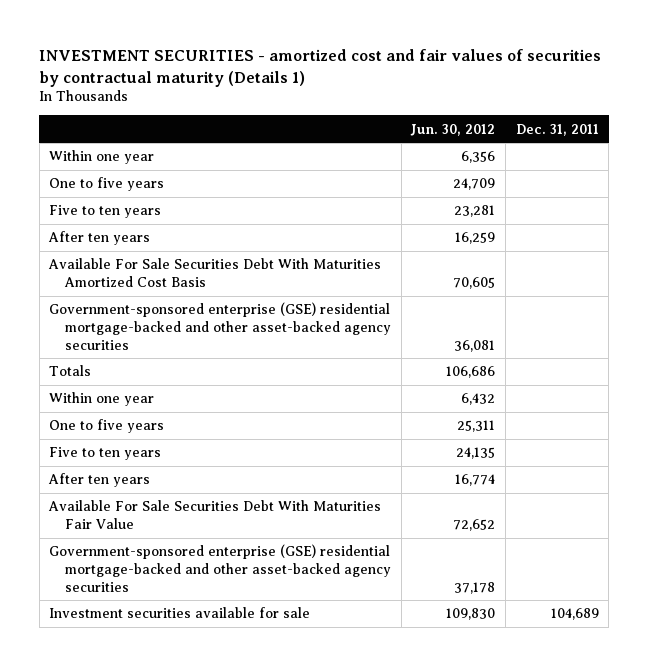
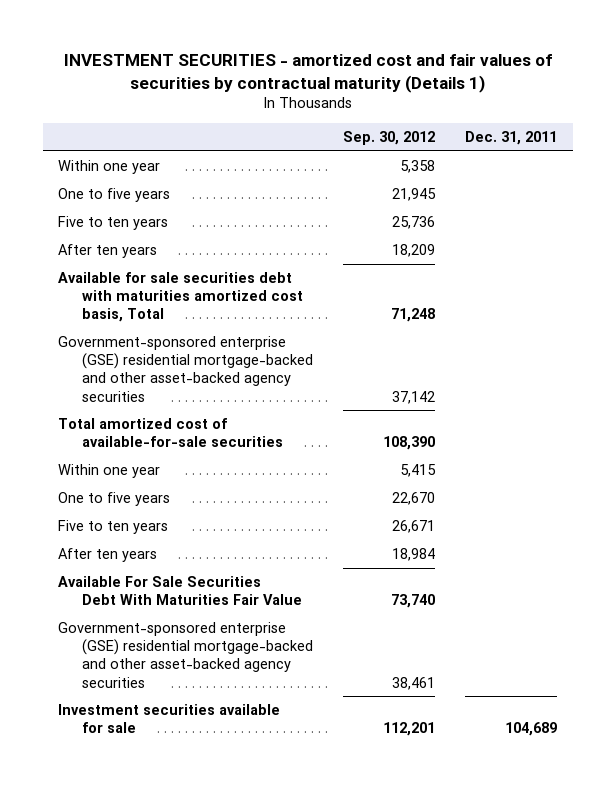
- | Jun. 30, 2012 | Dec. 31, 2011
+ | Sep. 30, 2012 | Dec. 31, 2011
- Available For Sale Securities Debt With Maturities Amortized Cost Basis | 70,605 |
+ Available for sale securities debt with maturities amortized cost basis, Total | 71,248 |
- Totals | 106,686 |
+ Total amortized cost of available-for-sale securities | 108,390 |

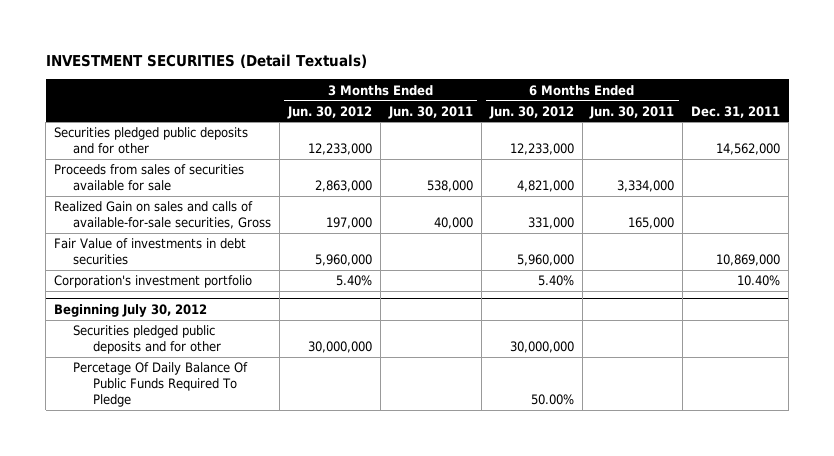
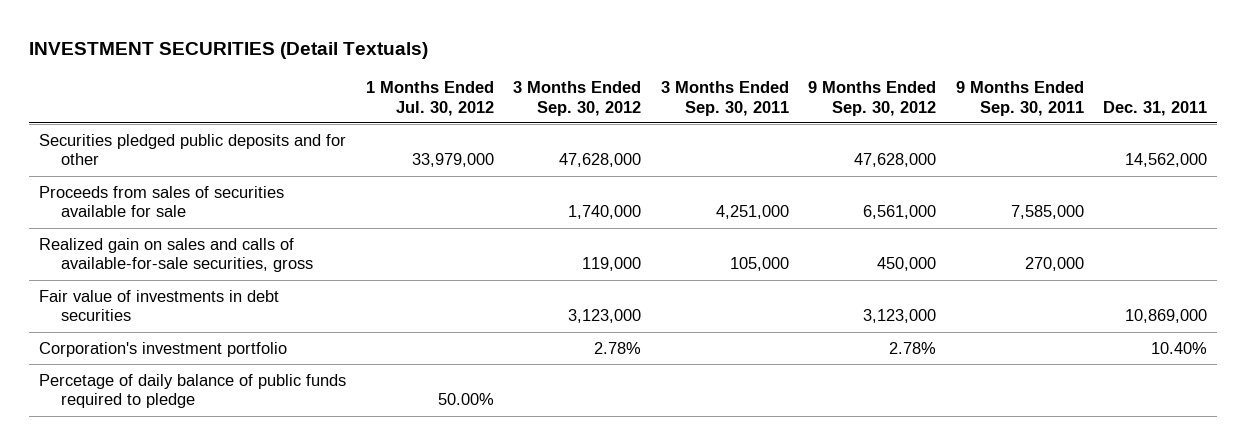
- | 3 Months Ended Jun. 30, 2012 | 3 Months Ended Jun. 30, 2011 | 6 Months Ended Jun. 30, 2012 | 6 Months Ended Jun. 30, 2011 | Dec. 31, 2011
+ | 1 Months Ended Jul. 30, 2012 | 3 Months Ended Sep. 30, 2012 | 3 Months Ended Sep. 30, 2011 | 9 Months Ended Sep. 30, 2012 | 9 Months Ended Sep. 30, 2011 | Dec. 31, 2011
- Realized Gain on sales and calls of available-for-sale securities, Gross | 197,000 | 40,000 | 331,000 | 165,000 |
- Fair Value of investments in debt securities | 5,960,000 | | 5,960,000 | | 10,869,000
+ Realized gain on sales and calls of available-for-sale securities, gross | | 119,000 | 105,000 | 450,000 | 270,000 |
+ Fair value of investments in debt securities | | 3,123,000 | | 3,123,000 | | 10,869,000
- Beginning July 30, 2012
- Securities pledged public deposits and for other | 30,000,000 | | 30,000,000 | |
- Percetage Of Daily Balance Of Public Funds Required To Pledge | | | 50.00% | |
+ Percetage of daily balance of public funds required to pledge | 50.00% | | | | |

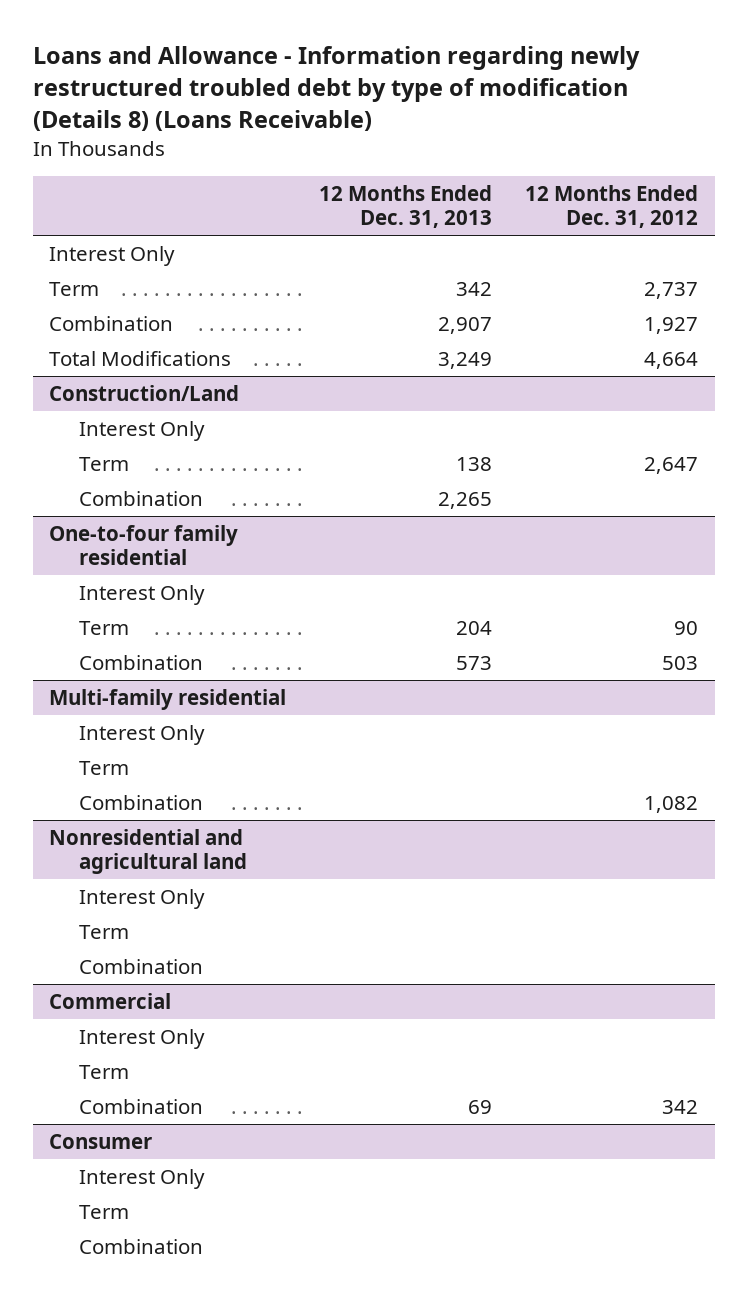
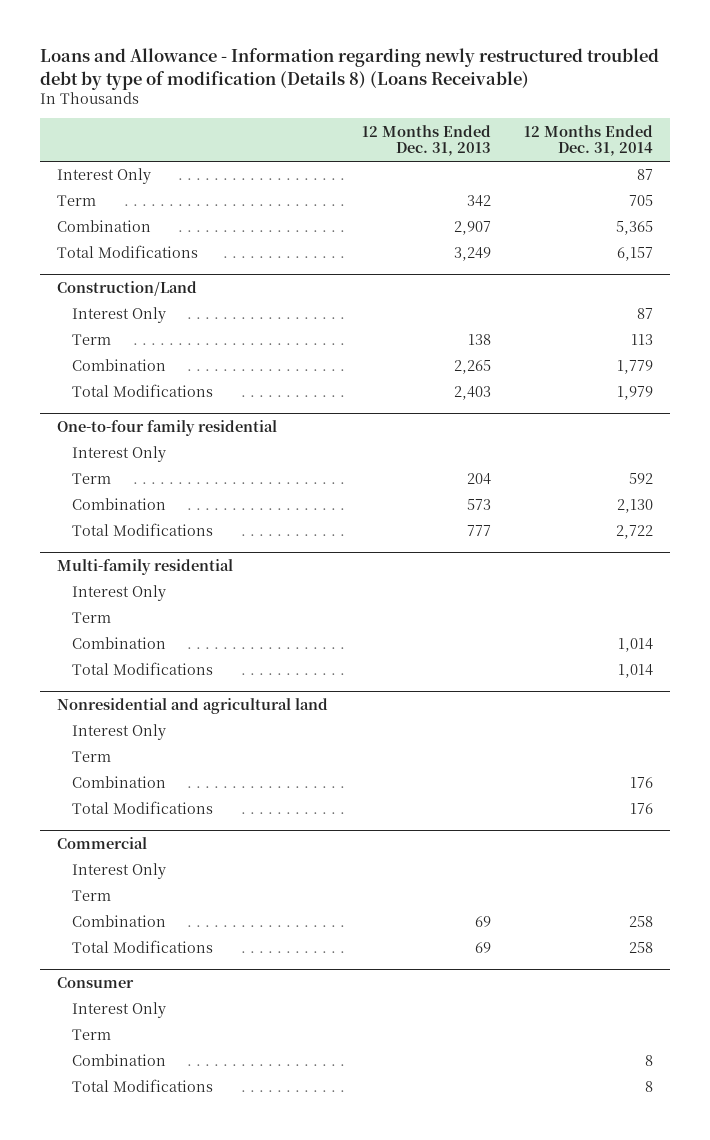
- | 12 Months Ended Dec. 31, 2013 | 12 Months Ended Dec. 31, 2012
+ | 12 Months Ended Dec. 31, 2013 | 12 Months Ended Dec. 31, 2014
@ Construction/Land
+ Total Modifications | 2,403 | 1,979
@ One-to-four family residential
+ Total Modifications | 777 | 2,722
@ Multi-family residential
+ Total Modifications | | 1,014
@ Nonresidential and agricultural land
+ Total Modifications | | 176
@ Commercial
+ Total Modifications | 69 | 258
@ Consumer
+ Total Modifications | | 8

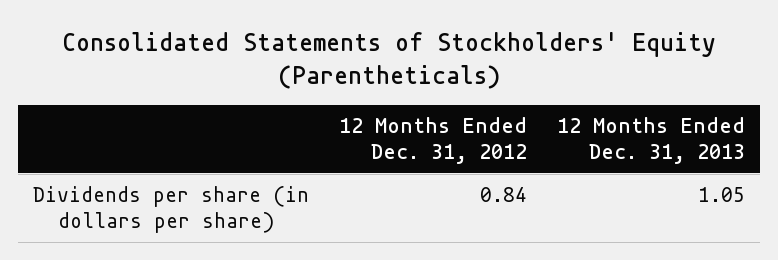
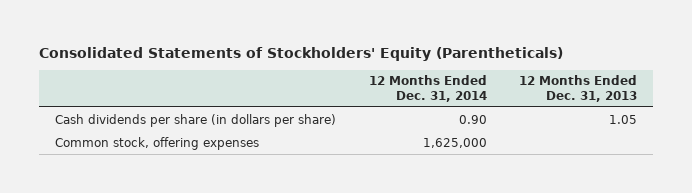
- | 12 Months Ended Dec. 31, 2012 | 12 Months Ended Dec. 31, 2013
+ | 12 Months Ended Dec. 31, 2014 | 12 Months Ended Dec. 31, 2013
- Dividends per share (in dollars per share) | 0.84 | 1.05
+ Cash dividends per share (in dollars per share) | 0.90 | 1.05
+ Common stock, offering expenses | 1,625,000 |

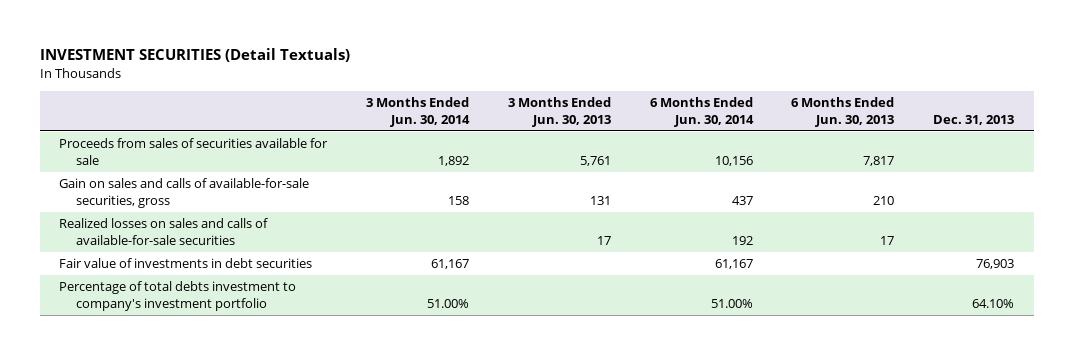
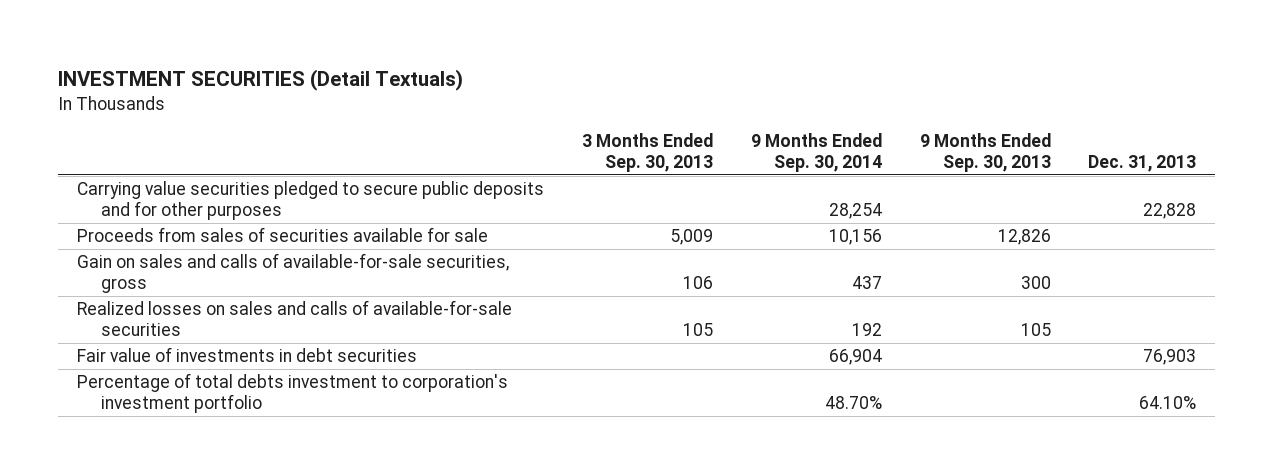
- | 3 Months Ended Jun. 30, 2014 | 3 Months Ended Jun. 30, 2013 | 6 Months Ended Jun. 30, 2014 | 6 Months Ended Jun. 30, 2013 | Dec. 31, 2013
+ | 3 Months Ended Sep. 30, 2013 | 9 Months Ended Sep. 30, 2014 | 9 Months Ended Sep. 30, 2013 | Dec. 31, 2013
+ Carrying value securities pledged to secure public deposits and for other purposes | | 28,254 | | 22,828
- Percentage of total debts investment to company's investment portfolio | 51.00% | | 51.00% | | 64.10%
+ Percentage of total debts investment to corporation's investment portfolio | | 48.70% | | 64.10%

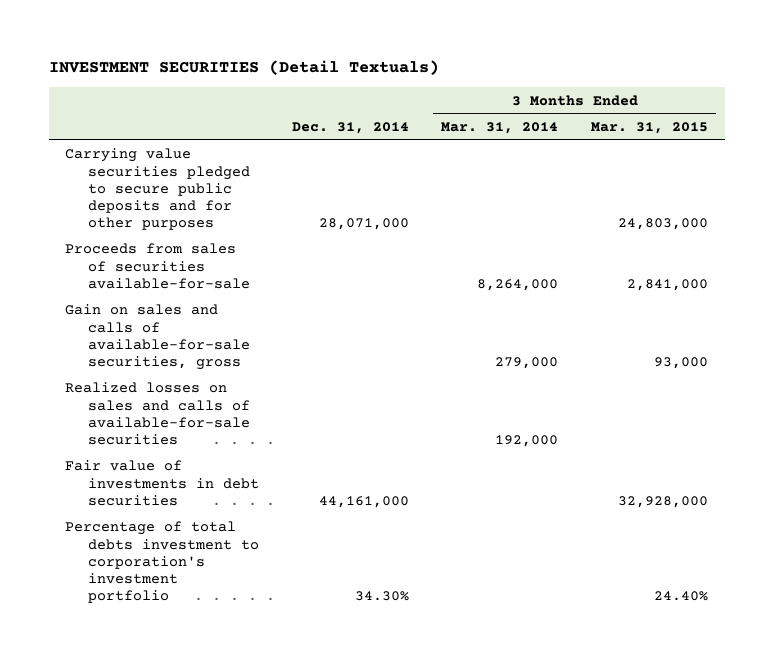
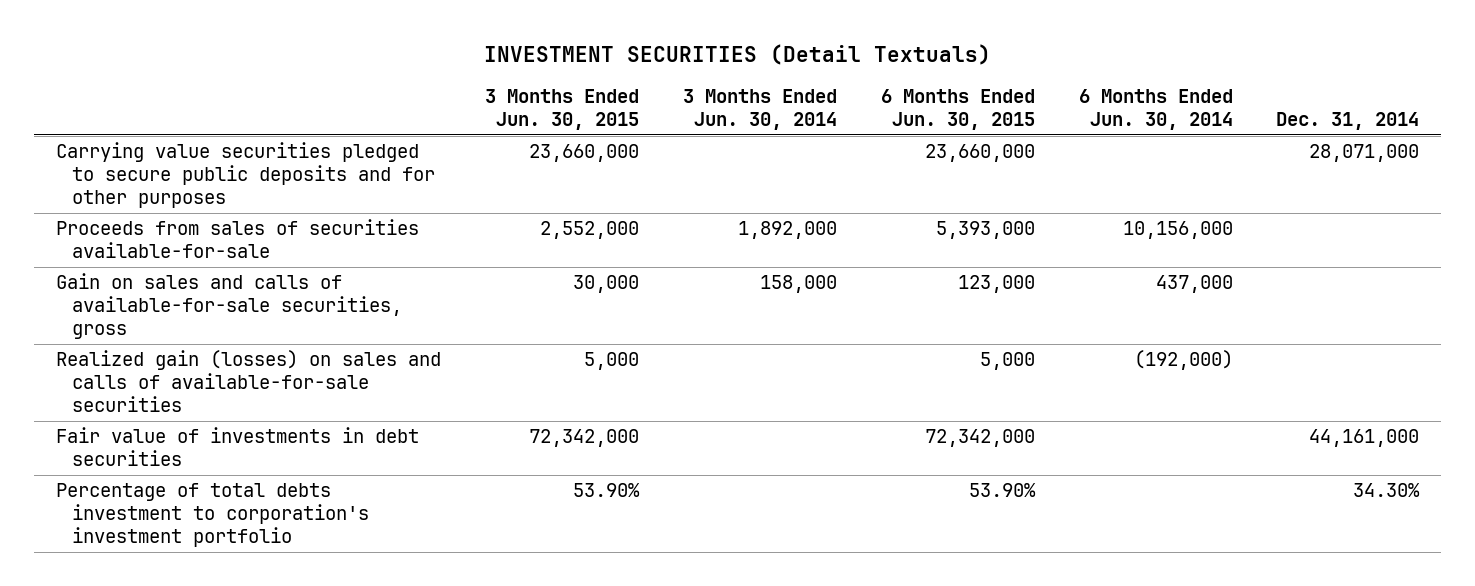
- | Dec. 31, 2014 | 3 Months Ended Mar. 31, 2014 | 3 Months Ended Mar. 31, 2015
+ | 3 Months Ended Jun. 30, 2015 | 3 Months Ended Jun. 30, 2014 | 6 Months Ended Jun. 30, 2015 | 6 Months Ended Jun. 30, 2014 | Dec. 31, 2014
- Realized losses on sales and calls of available-for-sale securities | | 192,000 |
+ Realized gain (losses) on sales and calls of available-for-sale securities | 5,000 | | 5,000 | (192,000) |

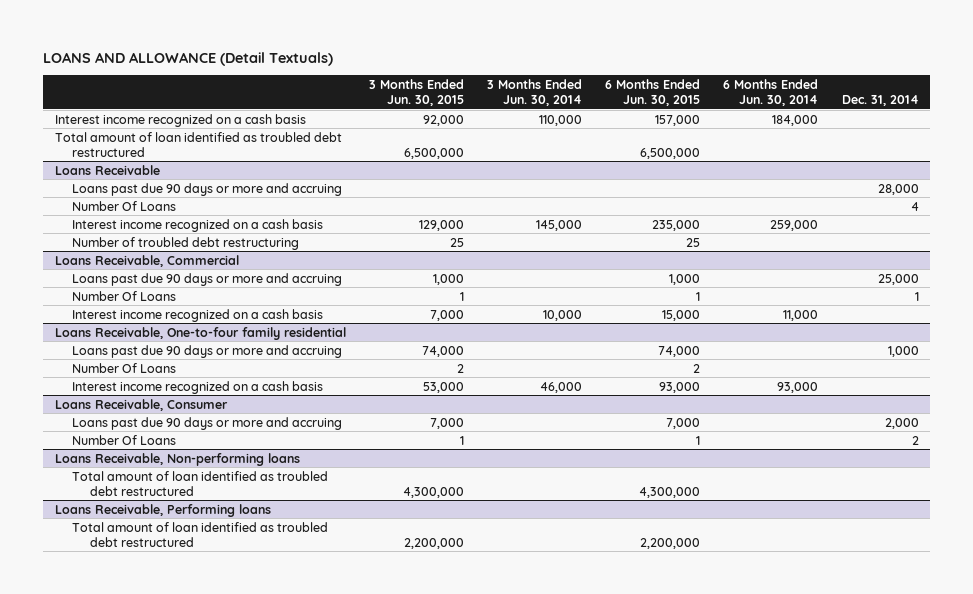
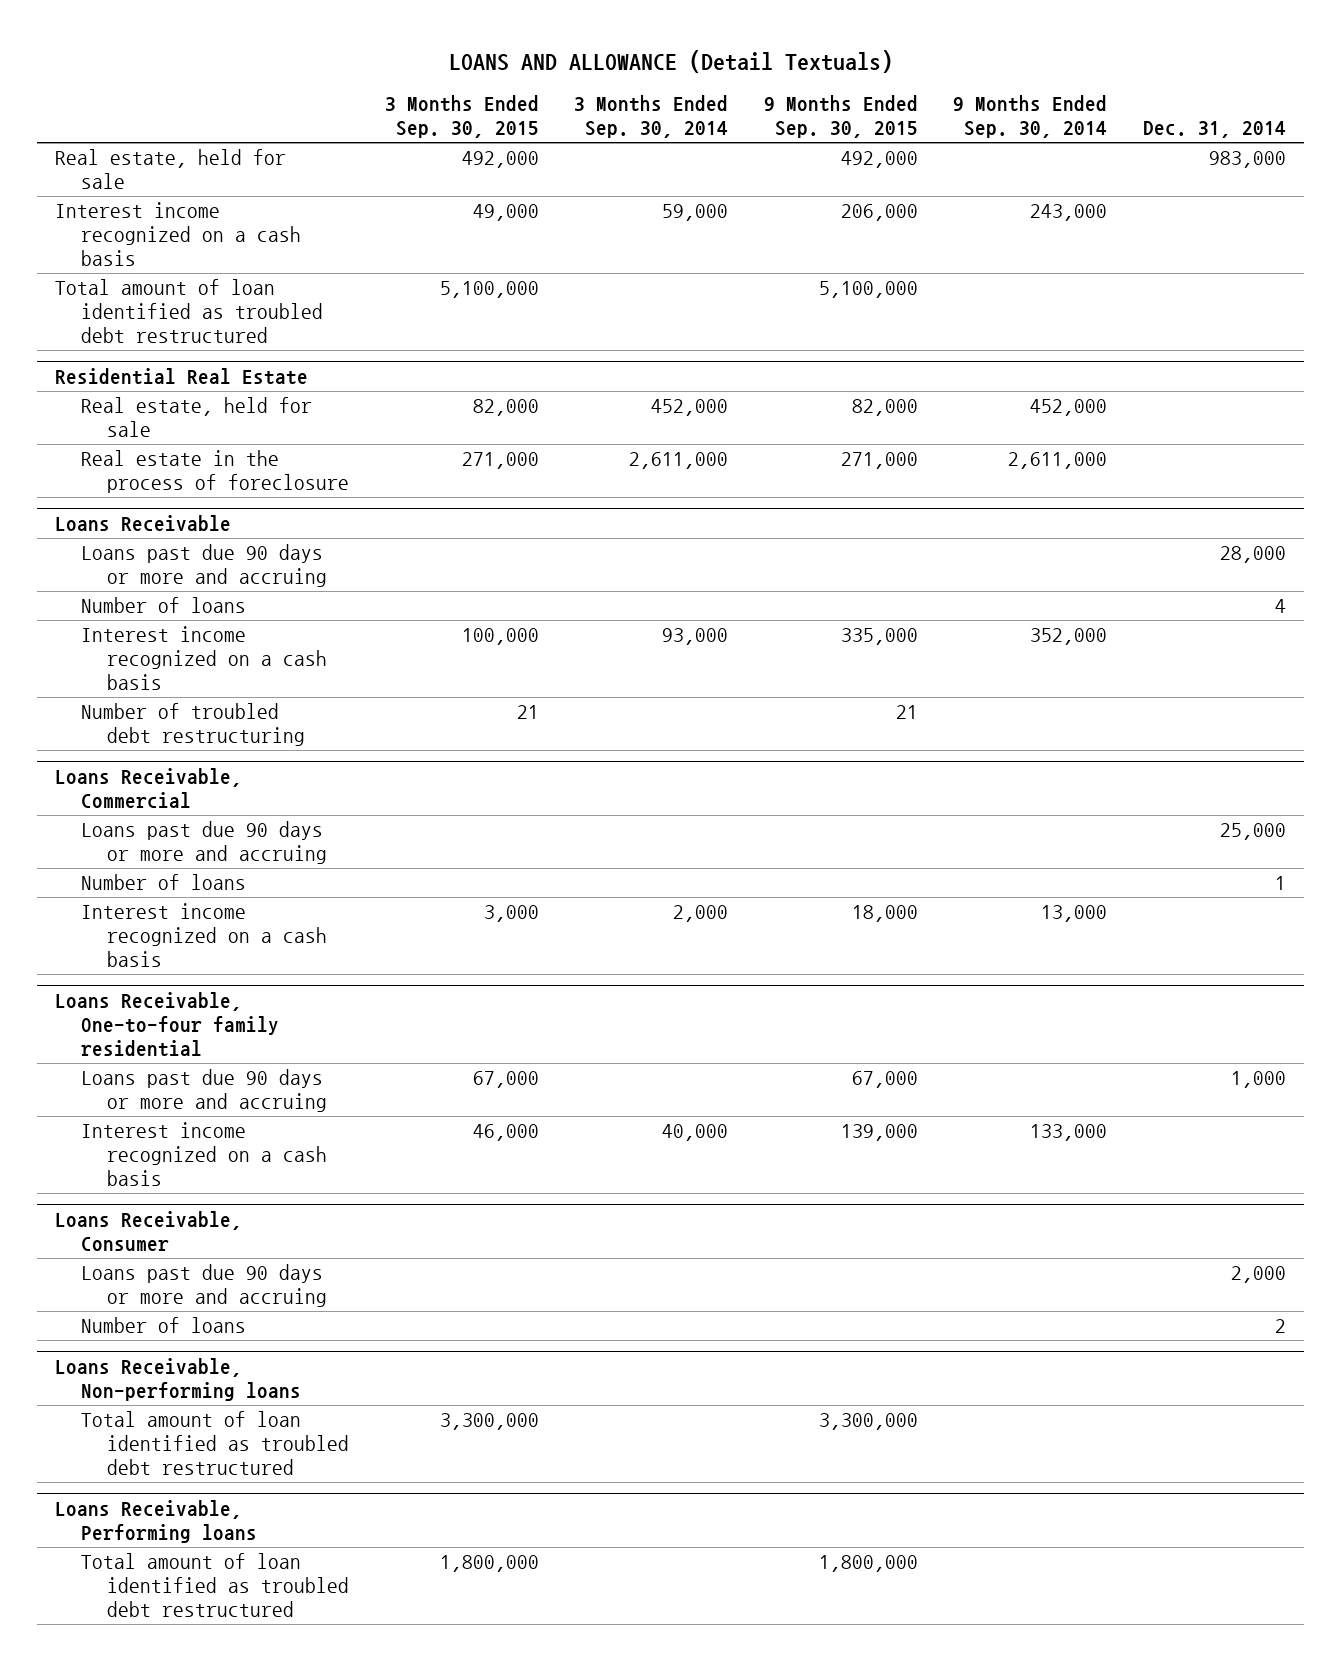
- | 3 Months Ended Jun. 30, 2015 | 3 Months Ended Jun. 30, 2014 | 6 Months Ended Jun. 30, 2015 | 6 Months Ended Jun. 30, 2014 | Dec. 31, 2014
+ | 3 Months Ended Sep. 30, 2015 | 3 Months Ended Sep. 30, 2014 | 9 Months Ended Sep. 30, 2015 | 9 Months Ended Sep. 30, 2014 | Dec. 31, 2014
+ Real estate, held for sale | 492,000 | | 492,000 | | 983,000
+ Residential Real Estate
+ Real estate, held for sale | 82,000 | 452,000 | 82,000 | 452,000 |
+ Real estate in the process of foreclosure | 271,000 | 2,611,000 | 271,000 | 2,611,000 |
@ Loans Receivable
- Number Of Loans | | | | | 4
+ Number of loans | | | | | 4
@ Loans Receivable, Commercial
- Number Of Loans | 1 | | 1 | | 1
+ Number of loans | | | | | 1
@ Loans Receivable, One-to-four family residential
- Number Of Loans | 2 | | 2 | |
@ Loans Receivable, Consumer
- Number Of Loans | 1 | | 1 | | 2
+ Number of loans | | | | | 2

